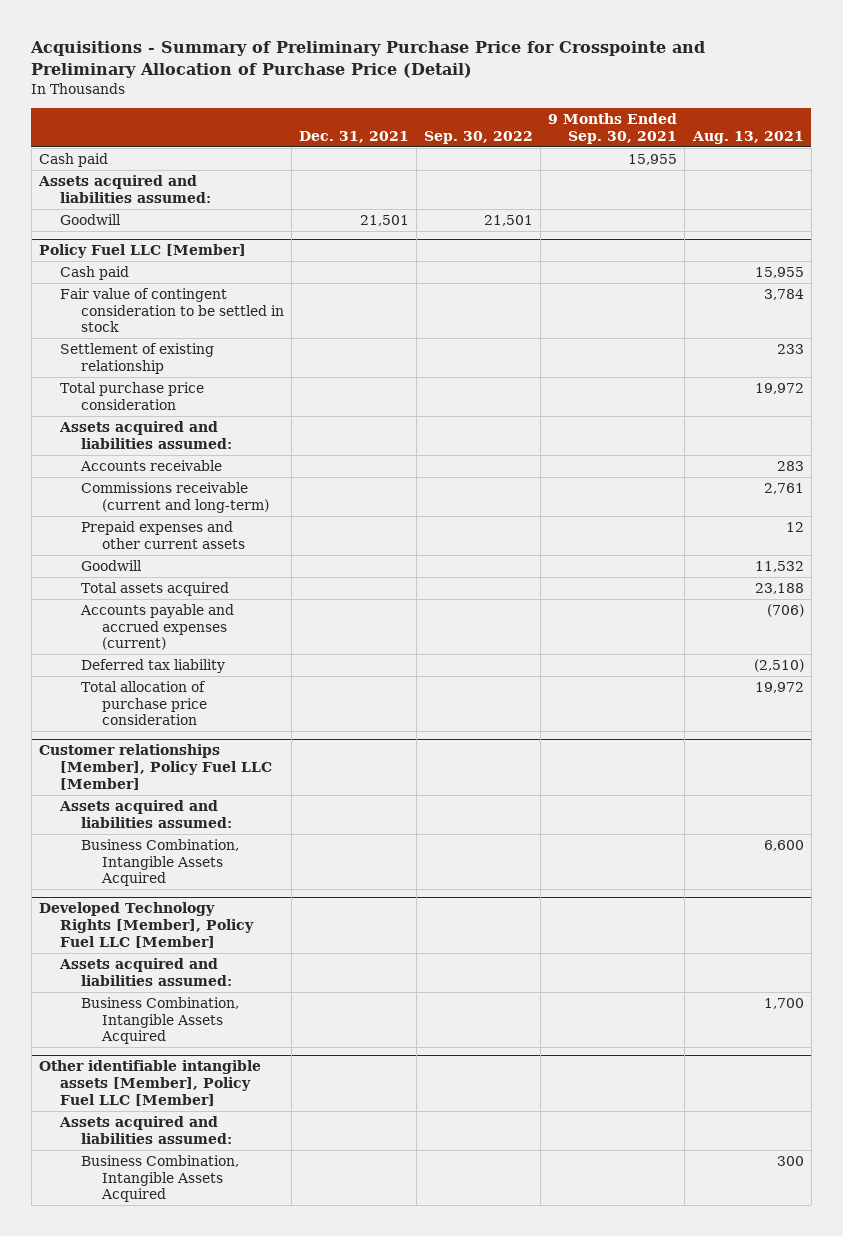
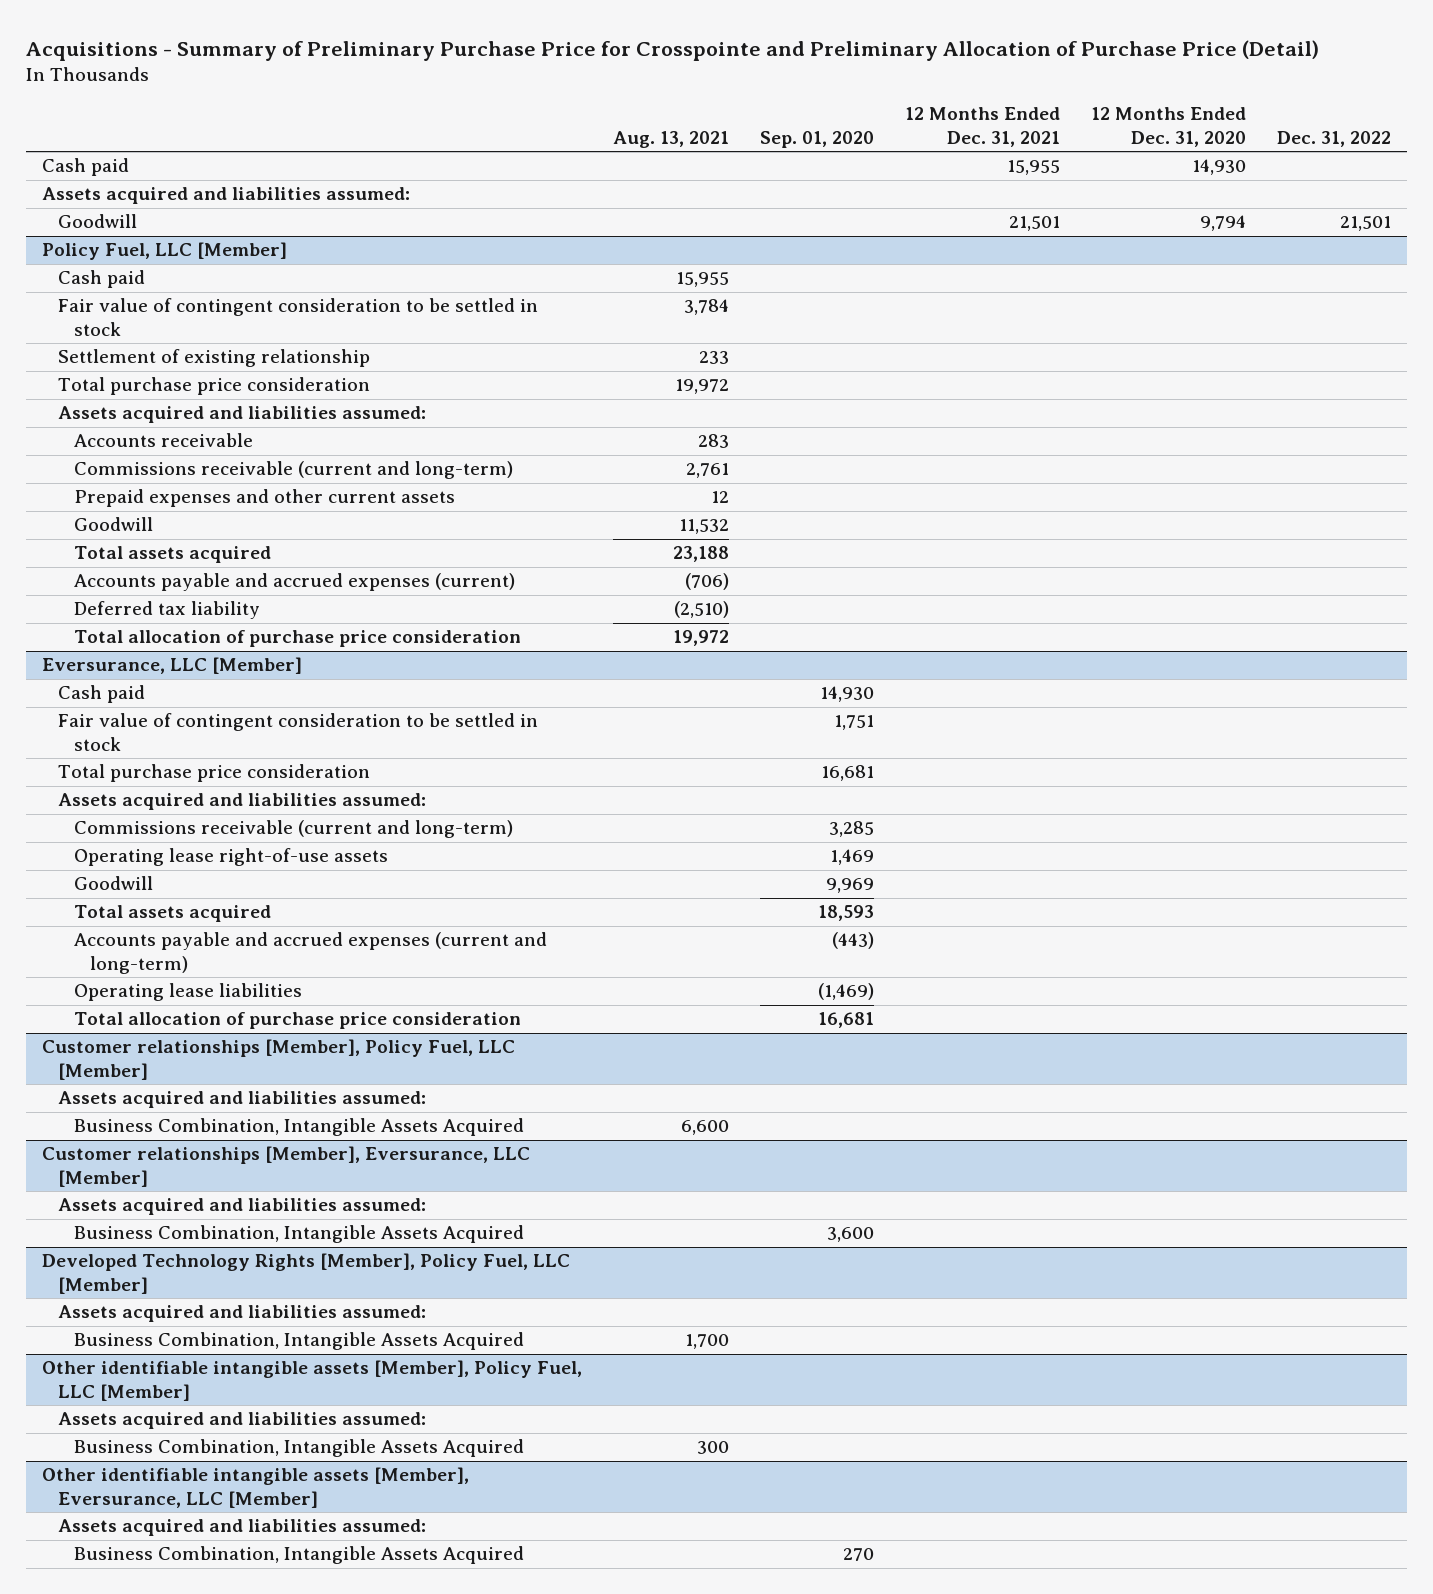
- | Dec. 31, 2021 | Sep. 30, 2022 | 9 Months Ended Sep. 30, 2021 | Aug. 13, 2021
+ | Aug. 13, 2021 | Sep. 01, 2020 | 12 Months Ended Dec. 31, 2021 | 12 Months Ended Dec. 31, 2020 | Dec. 31, 2022
- Policy Fuel LLC [Member]
+ Policy Fuel, LLC [Member]
- Customer relationships [Member], Policy Fuel LLC [Member]
+ Eversurance, LLC [Member]
+ Cash paid | | 14,930 | | |
+ Fair value of contingent consideration to be settled in stock | | 1,751 | | |
+ Total purchase price consideration | | 16,681 | | |
+ Assets acquired and liabilities assumed:
+ Commissions receivable (current and long-term) | | 3,285 | | |
+ Operating lease right-of-use assets | | 1,469 | | |
+ Goodwill | | 9,969 | | |
+ Total assets acquired | | 18,593 | | |
+ Accounts payable and accrued expenses (current and long-term) | | (443) | | |
+ Operating lease liabilities | | (1,469) | | |
+ Total allocation of purchase price consideration | | 16,681 | | |
+ Customer relationships [Member], Policy Fuel, LLC [Member]
- Developed Technology Rights [Member], Policy Fuel LLC [Member]
+ Customer relationships [Member], Eversurance, LLC [Member]
+ Assets acquired and liabilities assumed:
+ Business Combination, Intangible Assets Acquired | | 3,600 | | |
+ Developed Technology Rights [Member], Policy Fuel, LLC [Member]
- Other identifiable intangible assets [Member], Policy Fuel LLC [Member]
+ Other identifiable intangible assets [Member], Policy Fuel, LLC [Member]
+ Other identifiable intangible assets [Member], Eversurance, LLC [Member]
+ Assets acquired and liabilities assumed:
+ Business Combination, Intangible Assets Acquired | | 270 | | |

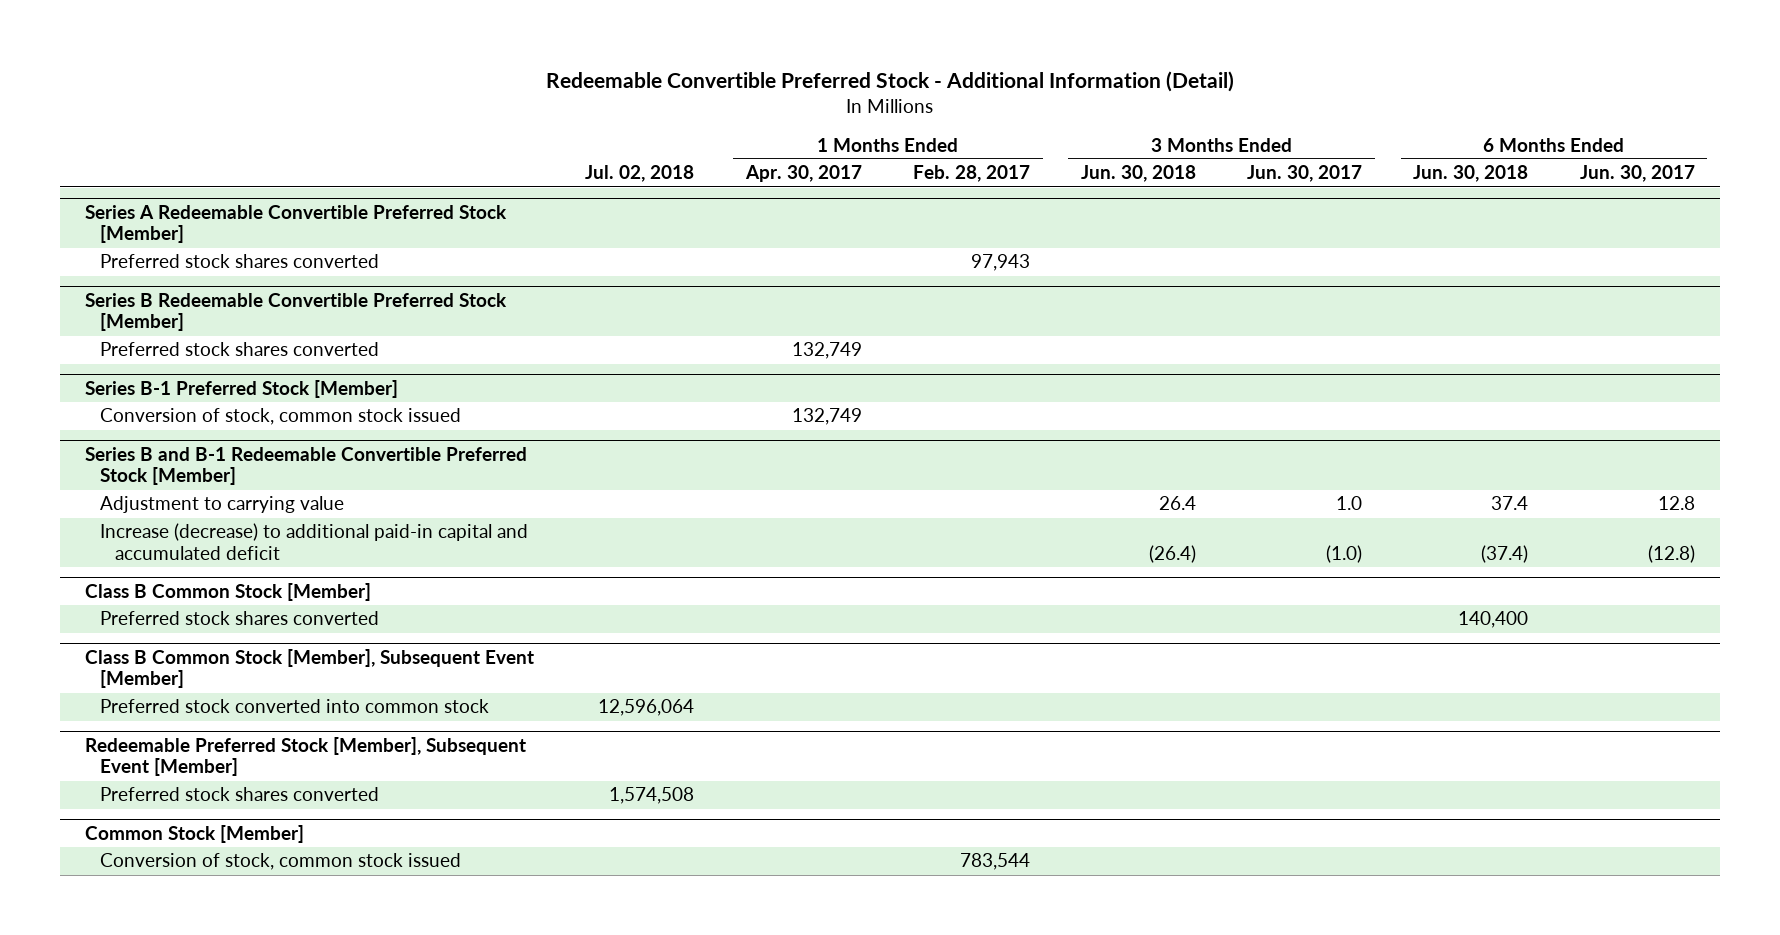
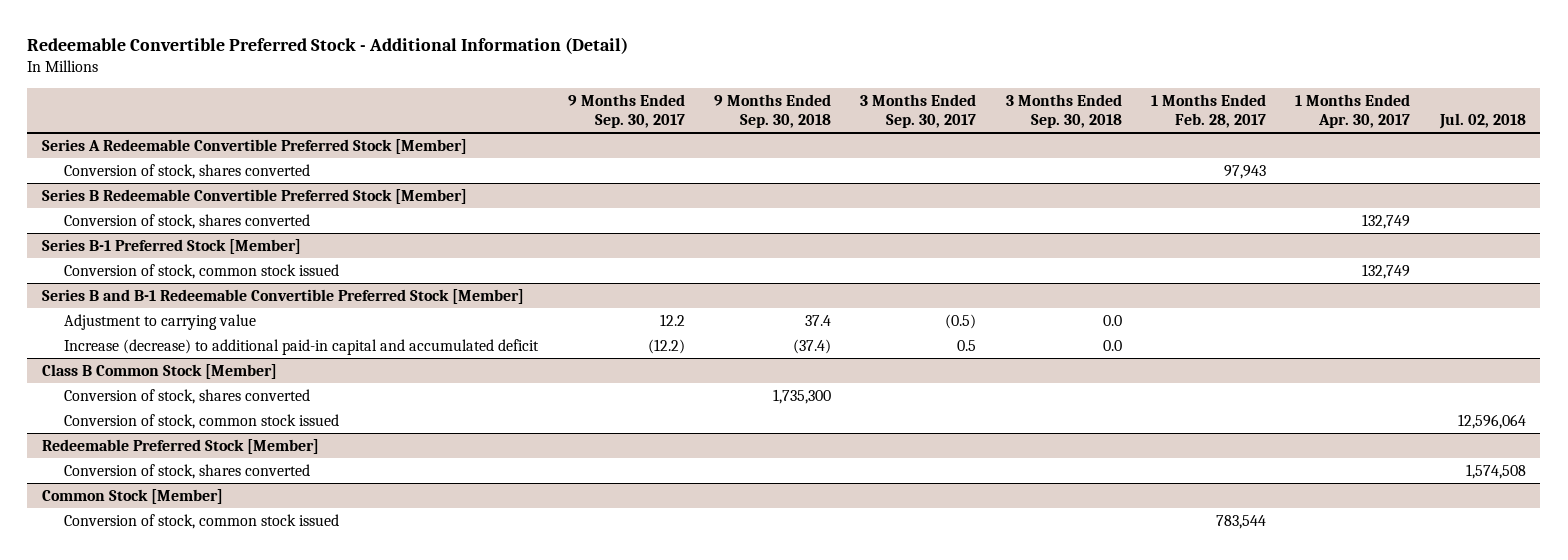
- | Jul. 02, 2018 | 1 Months Ended Apr. 30, 2017 | 1 Months Ended Feb. 28, 2017 | 3 Months Ended Jun. 30, 2018 | 3 Months Ended Jun. 30, 2017 | 6 Months Ended Jun. 30, 2018 | 6 Months Ended Jun. 30, 2017
+ | 9 Months Ended Sep. 30, 2017 | 9 Months Ended Sep. 30, 2018 | 3 Months Ended Sep. 30, 2017 | 3 Months Ended Sep. 30, 2018 | 1 Months Ended Feb. 28, 2017 | 1 Months Ended Apr. 30, 2017 | Jul. 02, 2018
@ Series A Redeemable Convertible Preferred Stock [Member]
- Preferred stock shares converted | | | 97,943 | | | |
+ Conversion of stock, shares converted | | | | | 97,943 | |
@ Series B Redeemable Convertible Preferred Stock [Member]
- Preferred stock shares converted | | 132,749 | | | | |
+ Conversion of stock, shares converted | | | | | | 132,749 |
@ Class B Common Stock [Member]
- Preferred stock shares converted | | | | | | 140,400 |
- Class B Common Stock [Member], Subsequent Event [Member]
- Preferred stock converted into common stock | 12,596,064 | | | | | |
- Redeemable Preferred Stock [Member], Subsequent Event [Member]
- Preferred stock shares converted | 1,574,508 | | | | | |
@ Class B Common Stock [Member]
+ Conversion of stock, shares converted | | 1,735,300 | | | | |
+ Conversion of stock, common stock issued | | | | | | | 12,596,064
+ Redeemable Preferred Stock [Member]
+ Conversion of stock, shares converted | | | | | | | 1,574,508

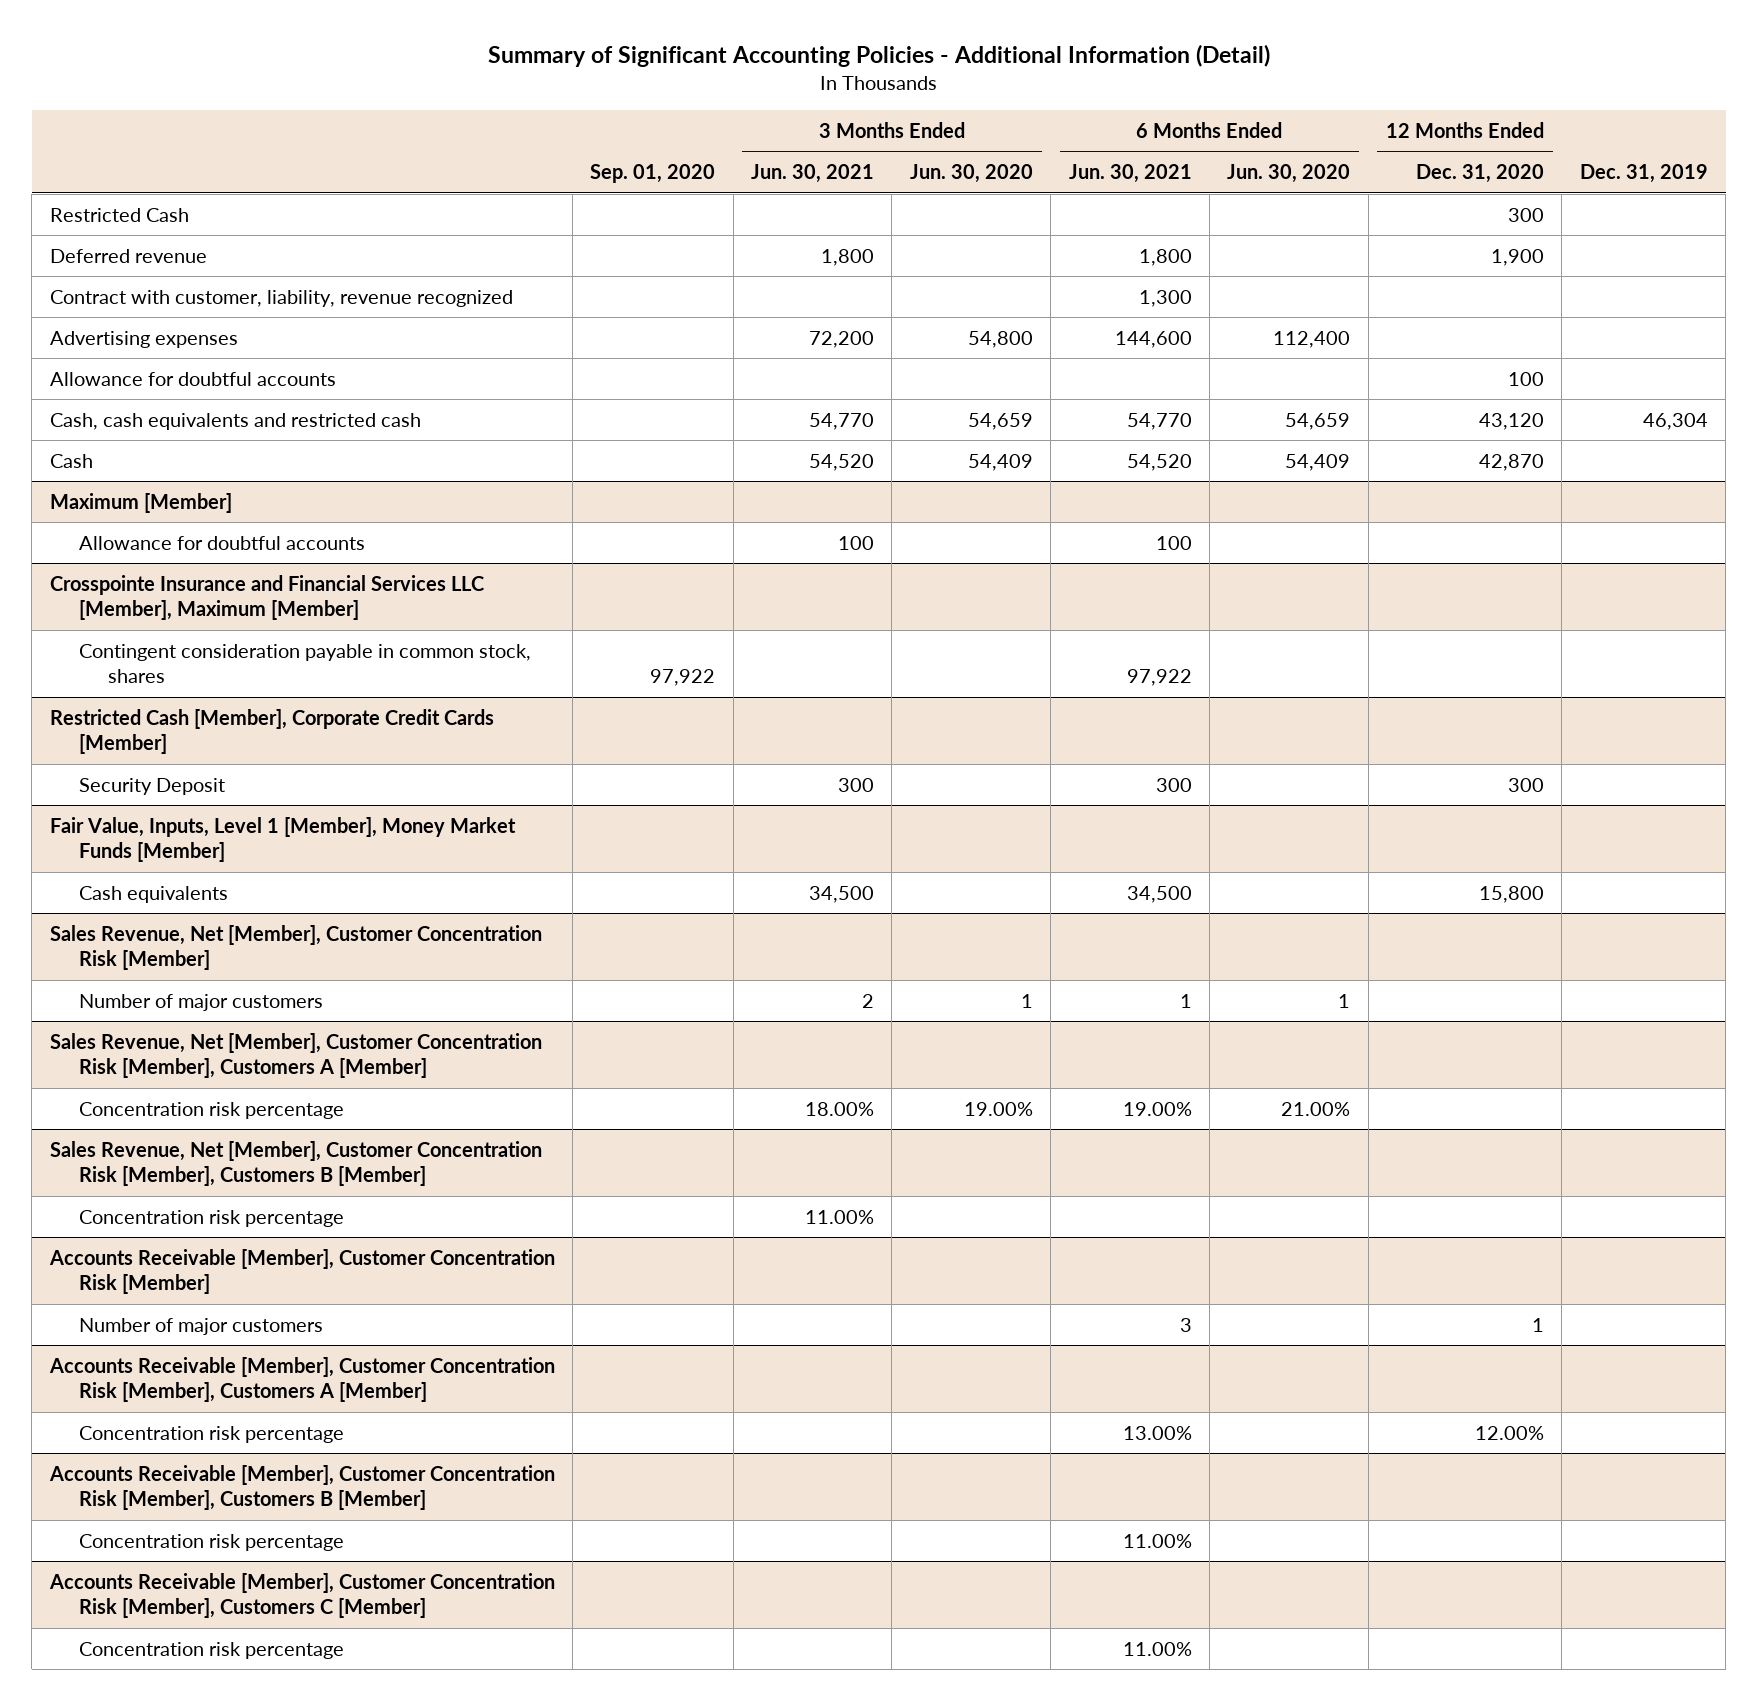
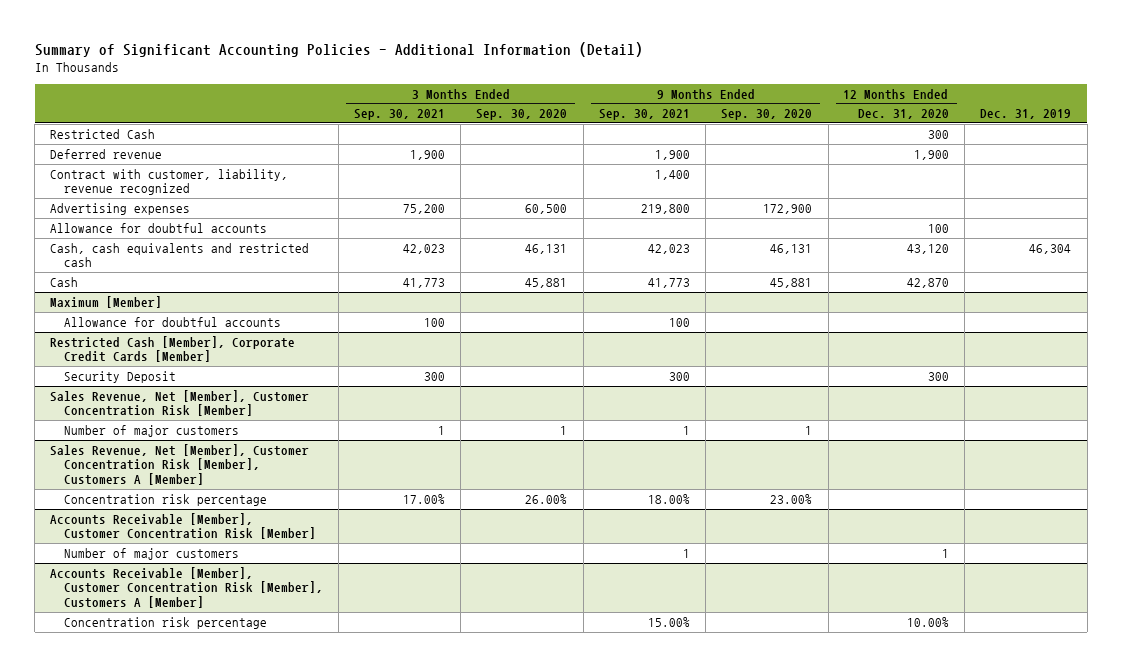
- | Sep. 01, 2020 | 3 Months Ended Jun. 30, 2021 | 3 Months Ended Jun. 30, 2020 | 6 Months Ended Jun. 30, 2021 | 6 Months Ended Jun. 30, 2020 | 12 Months Ended Dec. 31, 2020 | Dec. 31, 2019
+ | 3 Months Ended Sep. 30, 2021 | 3 Months Ended Sep. 30, 2020 | 9 Months Ended Sep. 30, 2021 | 9 Months Ended Sep. 30, 2020 | 12 Months Ended Dec. 31, 2020 | Dec. 31, 2019
- Crosspointe Insurance and Financial Services LLC [Member], Maximum [Member]
- Contingent consideration payable in common stock, shares | 97,922 | | | 97,922 | | |
- Fair Value, Inputs, Level 1 [Member], Money Market Funds [Member]
- Cash equivalents | | 34,500 | | 34,500 | | 15,800 |
- Sales Revenue, Net [Member], Customer Concentration Risk [Member], Customers B [Member]
- Concentration risk percentage | | 11.00% | | | | |
@ Accounts Receivable [Member], Customer Concentration Risk [Member], Customers A [Member]
- Concentration risk percentage | | | | 13.00% | | 12.00% |
- Accounts Receivable [Member], Customer Concentration Risk [Member], Customers B [Member]
- Concentration risk percentage | | | | 11.00% | | |
- Accounts Receivable [Member], Customer Concentration Risk [Member], Customers C [Member]
- Concentration risk percentage | | | | 11.00% | | |
@ Accounts Receivable [Member], Customer Concentration Risk [Member], Customers A [Member]
+ Concentration risk percentage | | | 15.00% | | 10.00% |

